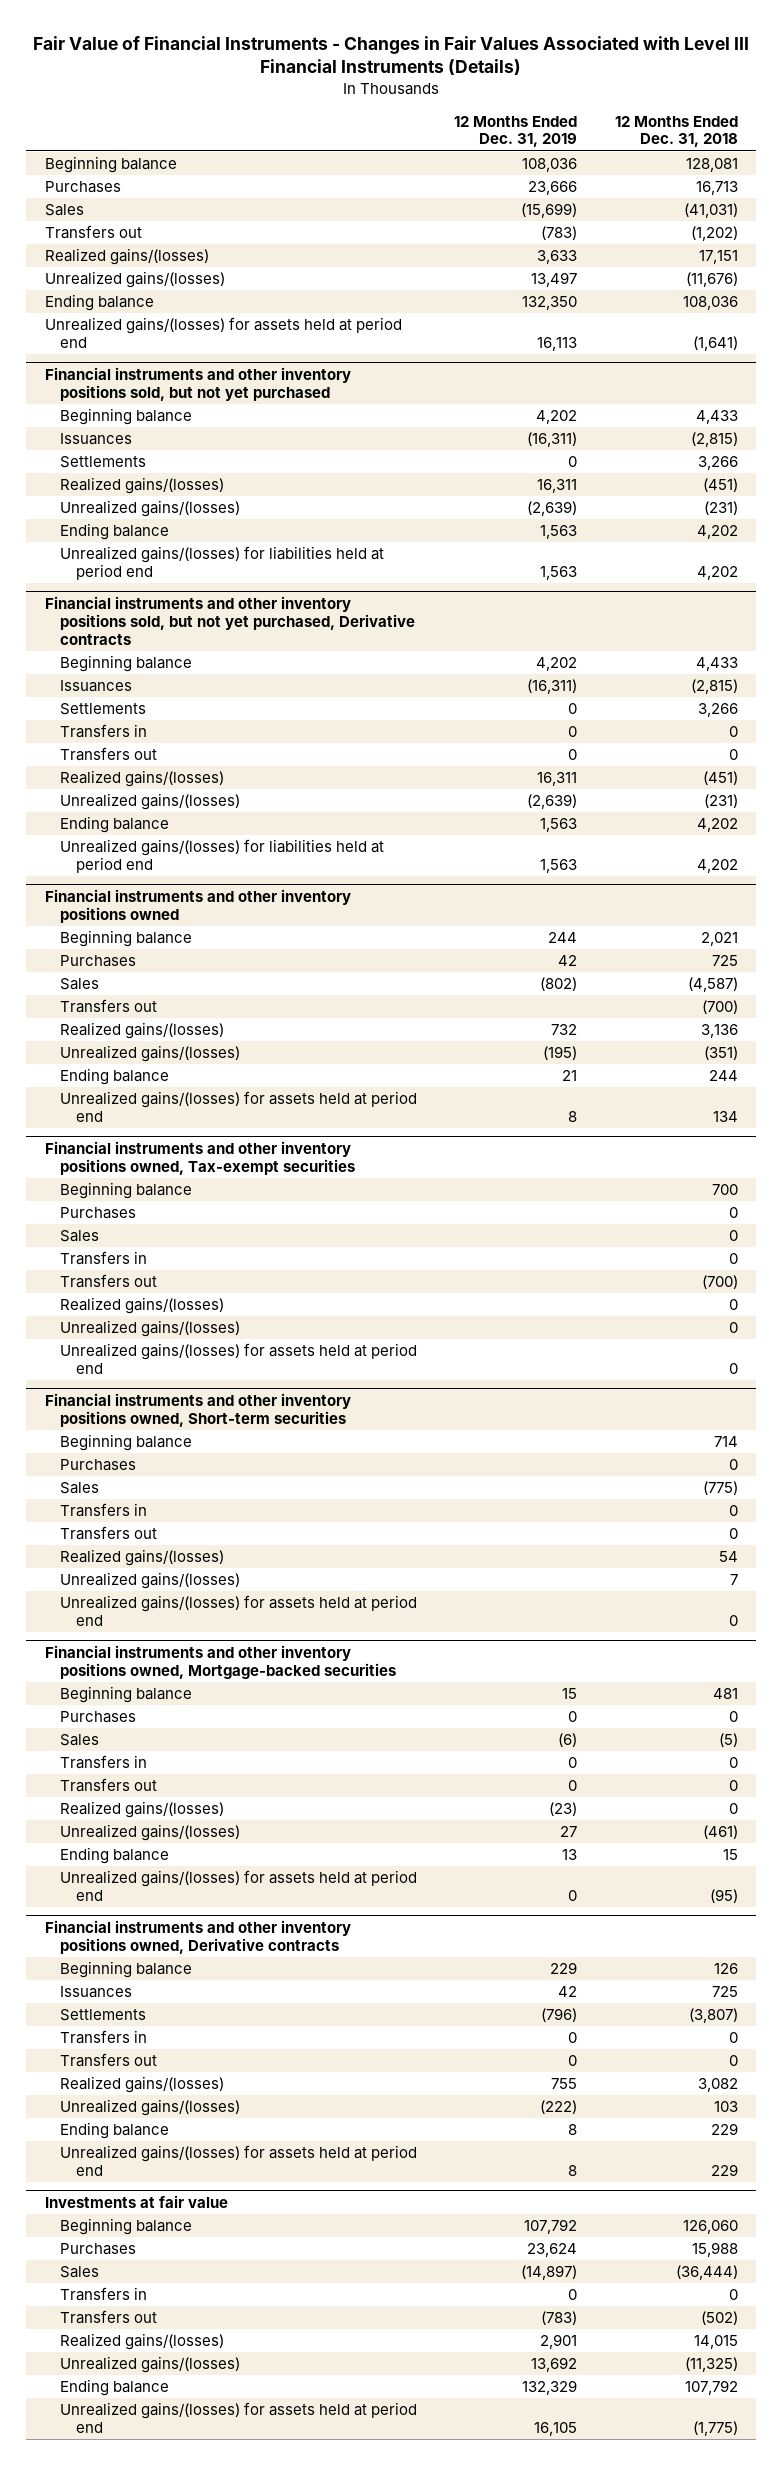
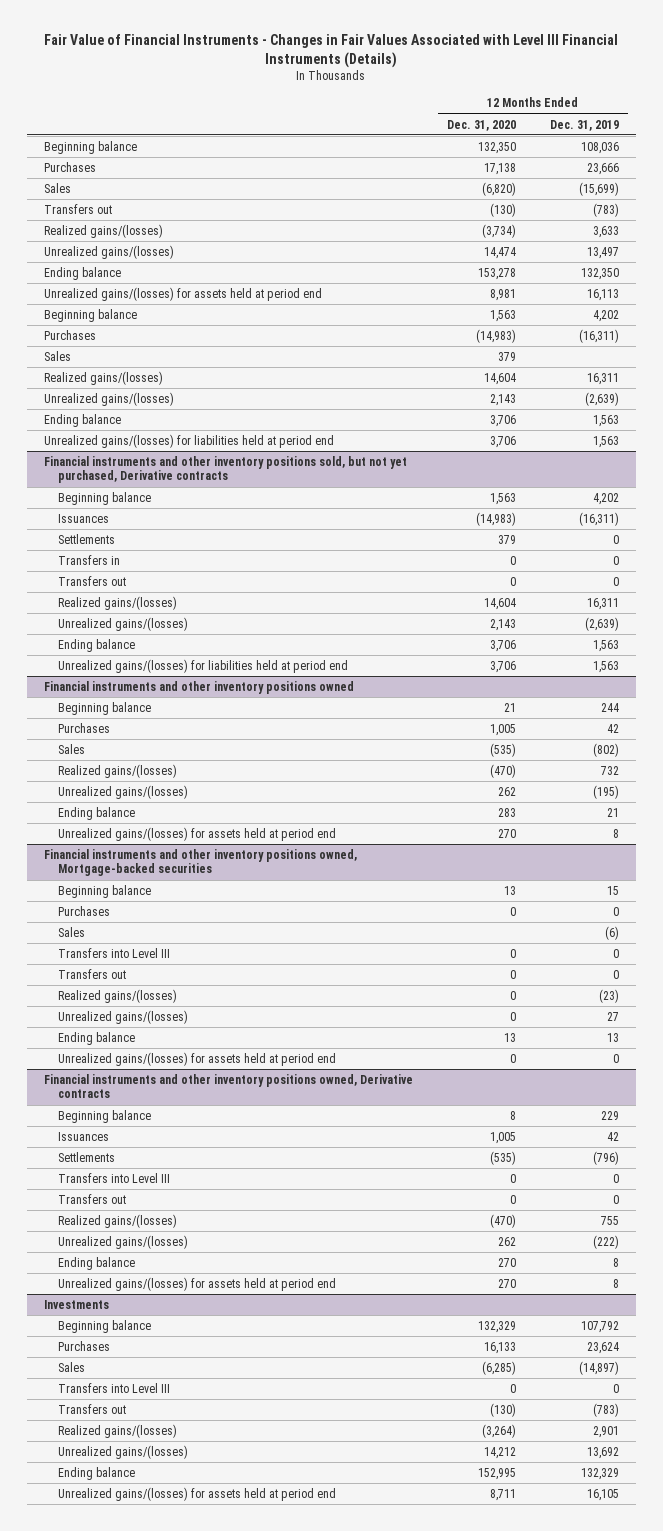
- | 12 Months Ended Dec. 31, 2019 | 12 Months Ended Dec. 31, 2018
+ | 12 Months Ended Dec. 31, 2020 | 12 Months Ended Dec. 31, 2019
- Financial instruments and other inventory positions sold, but not yet purchased
- Issuances | (16,311) | (2,815)
- Settlements | 0 | 3,266
+ Purchases | (14,983) | (16,311)
+ Sales | 379 |
@ Financial instruments and other inventory positions owned
- Transfers out | | (700)
- Financial instruments and other inventory positions owned, Tax-exempt securities
- Beginning balance | | 700
- Purchases | | 0
- Sales | | 0
- Transfers in | | 0
- Transfers out | | (700)
- Realized gains/(losses) | | 0
- Unrealized gains/(losses) | | 0
- Unrealized gains/(losses) for assets held at period end | | 0
- Financial instruments and other inventory positions owned, Short-term securities
- Beginning balance | | 714
- Purchases | | 0
- Sales | | (775)
- Transfers in | | 0
- Transfers out | | 0
- Realized gains/(losses) | | 54
- Unrealized gains/(losses) | | 7
- Unrealized gains/(losses) for assets held at period end | | 0
@ Financial instruments and other inventory positions owned, Mortgage-backed securities
- Transfers in | 0 | 0
+ Transfers into Level III | 0 | 0
@ Financial instruments and other inventory positions owned, Derivative contracts
- Transfers in | 0 | 0
+ Transfers into Level III | 0 | 0
- Investments at fair value
+ Investments
- Transfers in | 0 | 0
+ Transfers into Level III | 0 | 0

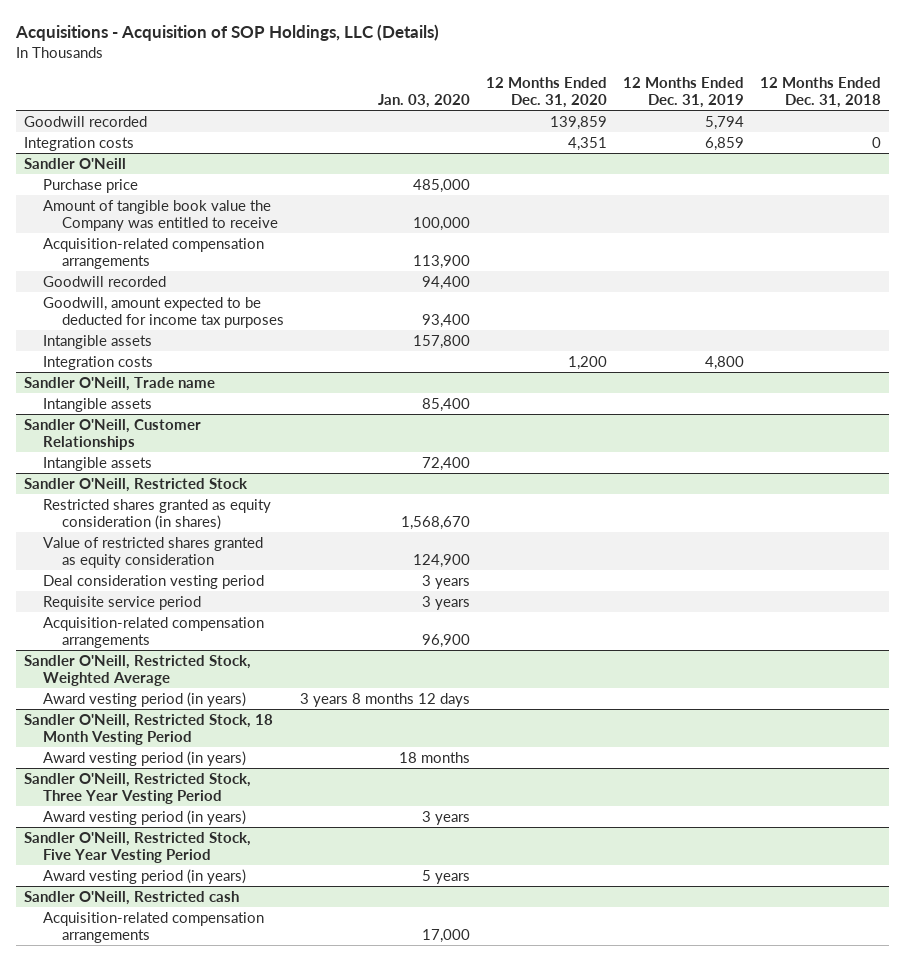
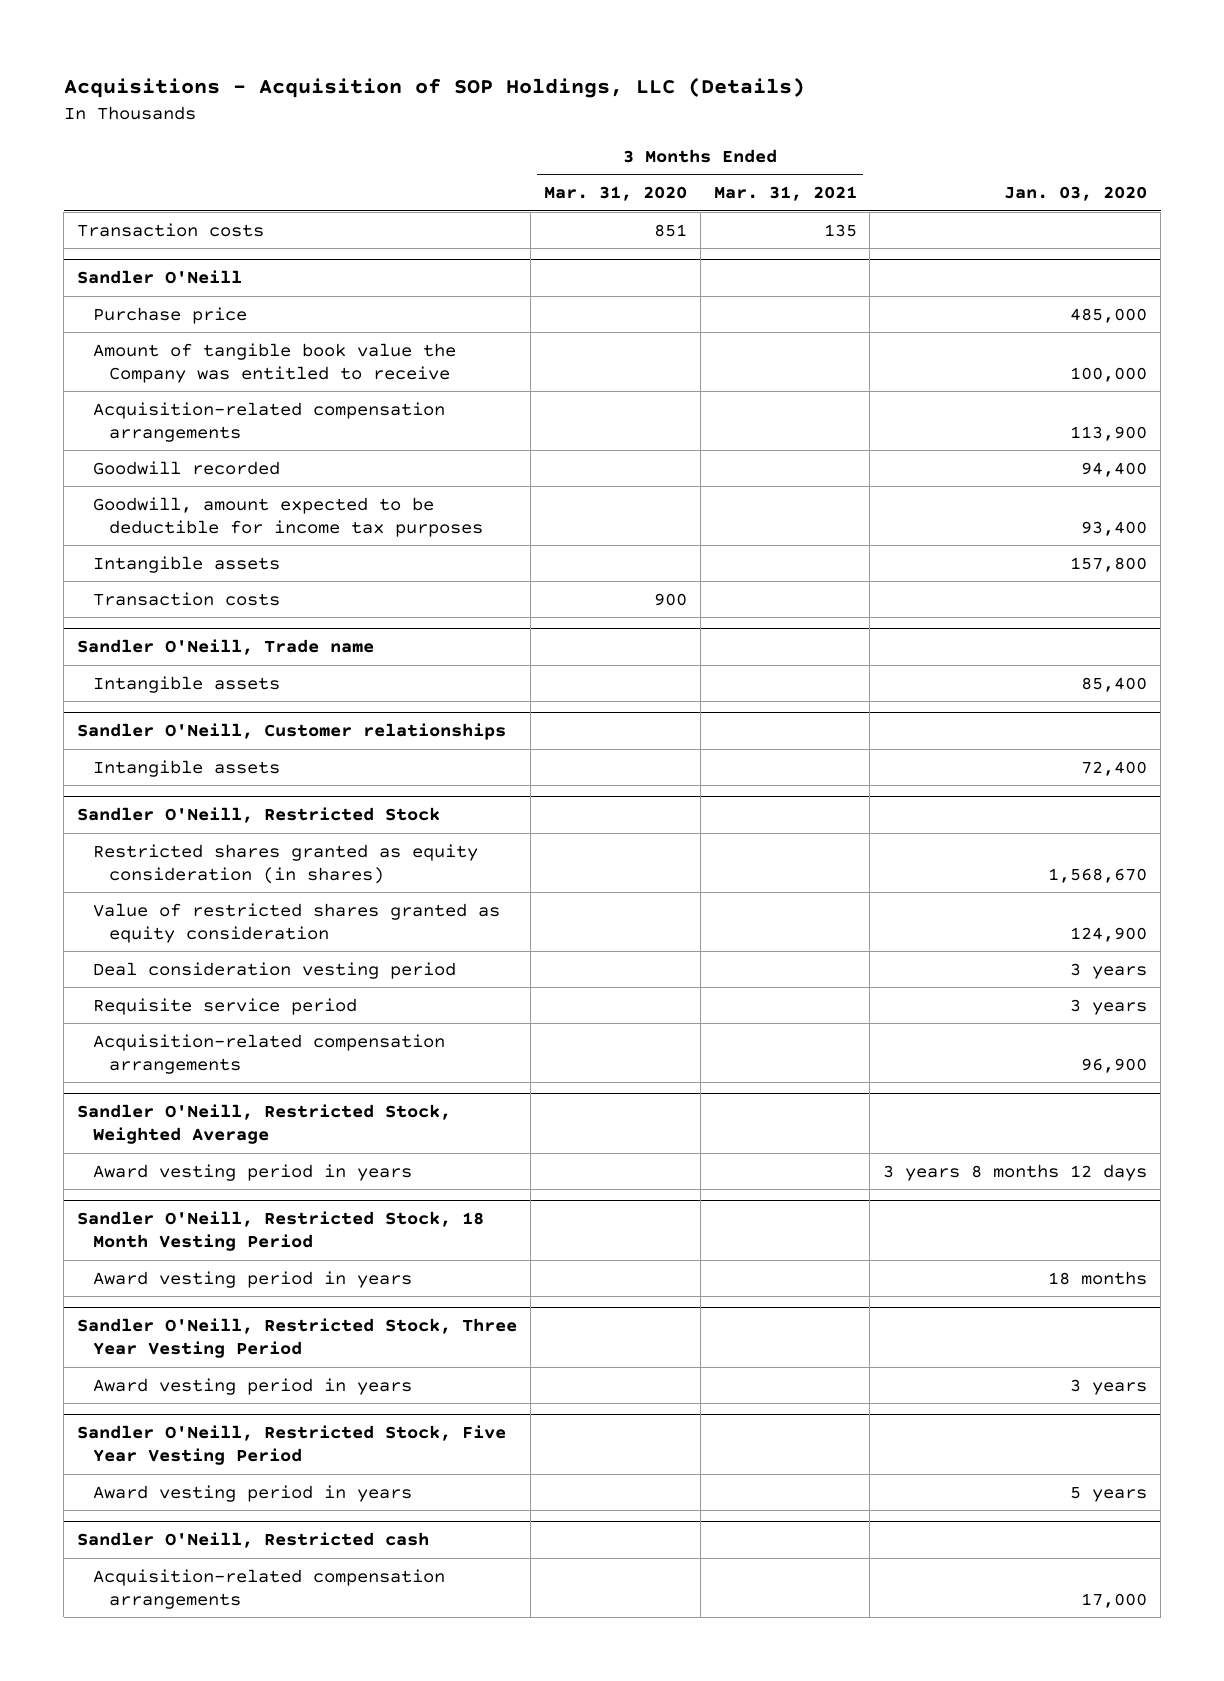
- | Jan. 03, 2020 | 12 Months Ended Dec. 31, 2020 | 12 Months Ended Dec. 31, 2019 | 12 Months Ended Dec. 31, 2018
+ | 3 Months Ended Mar. 31, 2020 | 3 Months Ended Mar. 31, 2021 | Jan. 03, 2020
- Goodwill recorded | | 139,859 | 5,794 |
- Integration costs | | 4,351 | 6,859 | 0
+ Transaction costs | 851 | 135 |
@ Sandler O'Neill
- Goodwill, amount expected to be deducted for income tax purposes | 93,400 | | |
+ Goodwill, amount expected to be deductible for income tax purposes | | | 93,400
- Integration costs | | 1,200 | 4,800 |
+ Transaction costs | 900 | |
- Sandler O'Neill, Customer Relationships
+ Sandler O'Neill, Customer relationships
@ Sandler O'Neill, Restricted Stock, Weighted Average
- Award vesting period (in years) | 3 years 8 months 12 days | | |
+ Award vesting period in years | | | 3 years 8 months 12 days
@ Sandler O'Neill, Restricted Stock, 18 Month Vesting Period
- Award vesting period (in years) | 18 months | | |
+ Award vesting period in years | | | 18 months
@ Sandler O'Neill, Restricted Stock, Three Year Vesting Period
- Award vesting period (in years) | 3 years | | |
+ Award vesting period in years | | | 3 years
@ Sandler O'Neill, Restricted Stock, Five Year Vesting Period
- Award vesting period (in years) | 5 years | | |
+ Award vesting period in years | | | 5 years

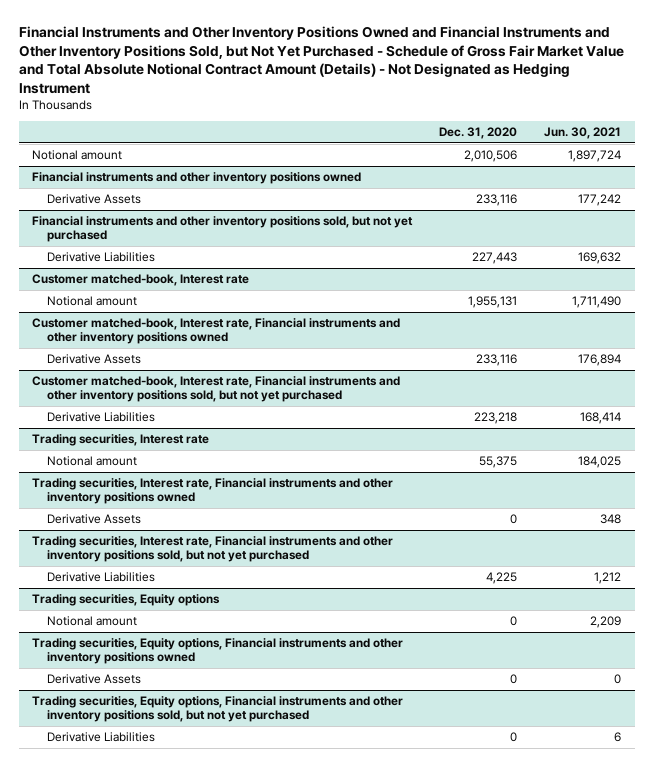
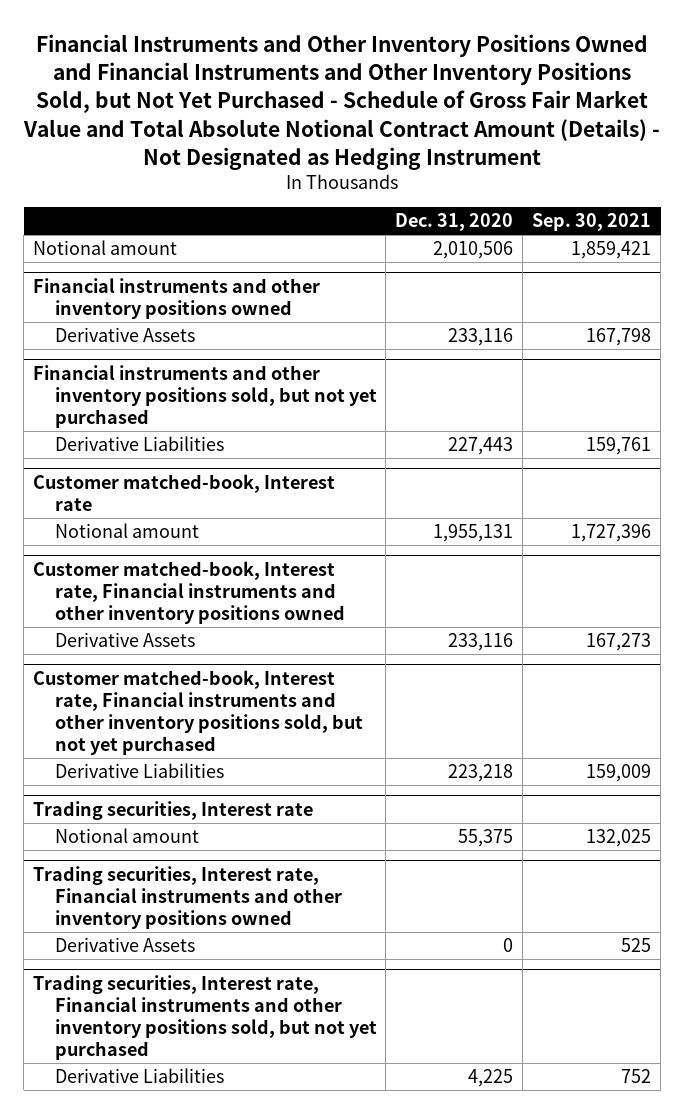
- | Dec. 31, 2020 | Jun. 30, 2021
+ | Dec. 31, 2020 | Sep. 30, 2021
- Trading securities, Equity options
- Notional amount | 0 | 2,209
- Trading securities, Equity options, Financial instruments and other inventory positions owned
- Derivative Assets | 0 | 0
- Trading securities, Equity options, Financial instruments and other inventory positions sold, but not yet purchased
- Derivative Liabilities | 0 | 6

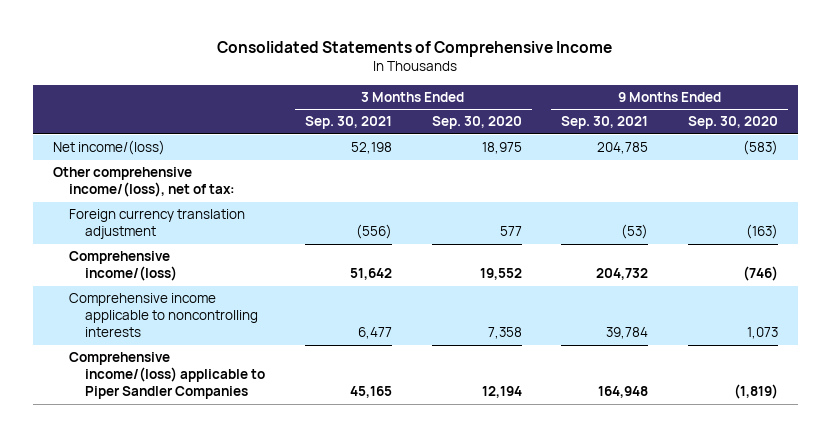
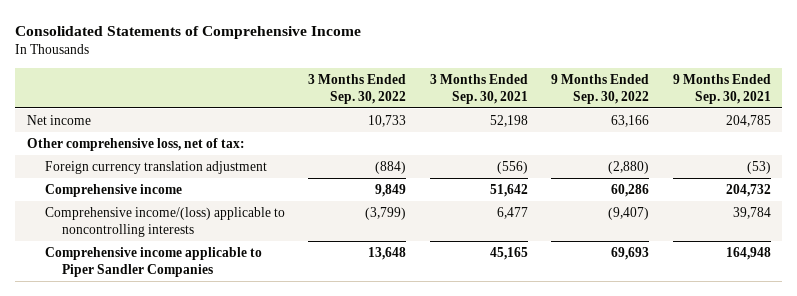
- | 3 Months Ended Sep. 30, 2021 | 3 Months Ended Sep. 30, 2020 | 9 Months Ended Sep. 30, 2021 | 9 Months Ended Sep. 30, 2020
+ | 3 Months Ended Sep. 30, 2022 | 3 Months Ended Sep. 30, 2021 | 9 Months Ended Sep. 30, 2022 | 9 Months Ended Sep. 30, 2021
- Net income/(loss) | 52,198 | 18,975 | 204,785 | (583)
- Other comprehensive income/(loss), net of tax:
+ Net income | 10,733 | 52,198 | 63,166 | 204,785
+ Other comprehensive loss, net of tax:
- Comprehensive income/(loss) | 51,642 | 19,552 | 204,732 | (746)
- Comprehensive income applicable to noncontrolling interests | 6,477 | 7,358 | 39,784 | 1,073
- Comprehensive income/(loss) applicable to Piper Sandler Companies | 45,165 | 12,194 | 164,948 | (1,819)
+ Comprehensive income | 9,849 | 51,642 | 60,286 | 204,732
+ Comprehensive income/(loss) applicable to noncontrolling interests | (3,799) | 6,477 | (9,407) | 39,784
+ Comprehensive income applicable to Piper Sandler Companies | 13,648 | 45,165 | 69,693 | 164,948

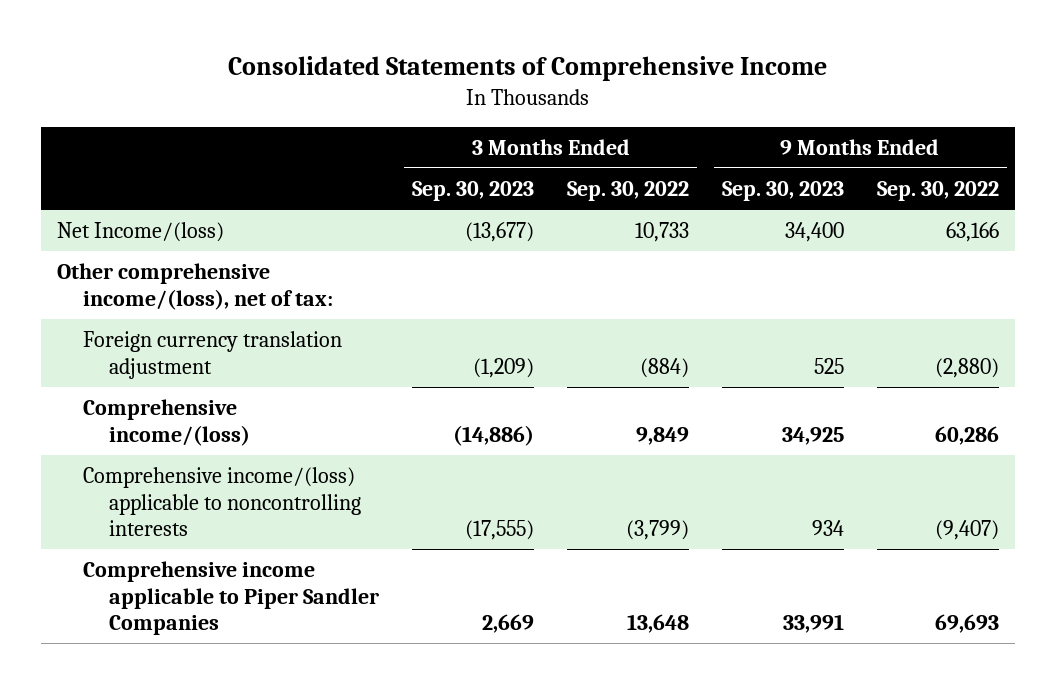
- | 3 Months Ended Sep. 30, 2022 | 3 Months Ended Sep. 30, 2021 | 9 Months Ended Sep. 30, 2022 | 9 Months Ended Sep. 30, 2021
+ | 3 Months Ended Sep. 30, 2023 | 3 Months Ended Sep. 30, 2022 | 9 Months Ended Sep. 30, 2023 | 9 Months Ended Sep. 30, 2022
- Net income | 10,733 | 52,198 | 63,166 | 204,785
- Other comprehensive loss, net of tax:
+ Net Income/(loss) | (13,677) | 10,733 | 34,400 | 63,166
+ Other comprehensive income/(loss), net of tax:
- Comprehensive income | 9,849 | 51,642 | 60,286 | 204,732
+ Comprehensive income/(loss) | (14,886) | 9,849 | 34,925 | 60,286

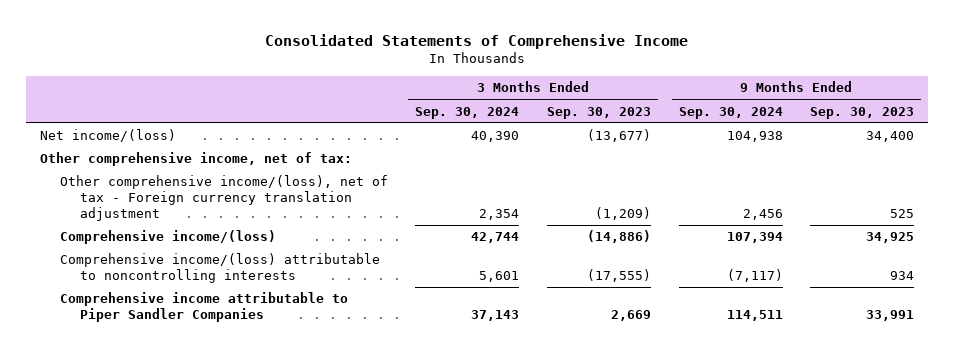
- | 3 Months Ended Sep. 30, 2023 | 3 Months Ended Sep. 30, 2022 | 9 Months Ended Sep. 30, 2023 | 9 Months Ended Sep. 30, 2022
+ | 3 Months Ended Sep. 30, 2024 | 3 Months Ended Sep. 30, 2023 | 9 Months Ended Sep. 30, 2024 | 9 Months Ended Sep. 30, 2023
- Net Income/(loss) | (13,677) | 10,733 | 34,400 | 63,166
- Other comprehensive income/(loss), net of tax:
- Foreign currency translation adjustment | (1,209) | (884) | 525 | (2,880)
+ Net income/(loss) | 40,390 | (13,677) | 104,938 | 34,400
+ Other comprehensive income, net of tax:
+ Other comprehensive income/(loss), net of tax - Foreign currency translation adjustment | 2,354 | (1,209) | 2,456 | 525
- Comprehensive income/(loss) applicable to noncontrolling interests | (17,555) | (3,799) | 934 | (9,407)
- Comprehensive income applicable to Piper Sandler Companies | 2,669 | 13,648 | 33,991 | 69,693
+ Comprehensive income/(loss) attributable to noncontrolling interests | 5,601 | (17,555) | (7,117) | 934
+ Comprehensive income attributable to Piper Sandler Companies | 37,143 | 2,669 | 114,511 | 33,991

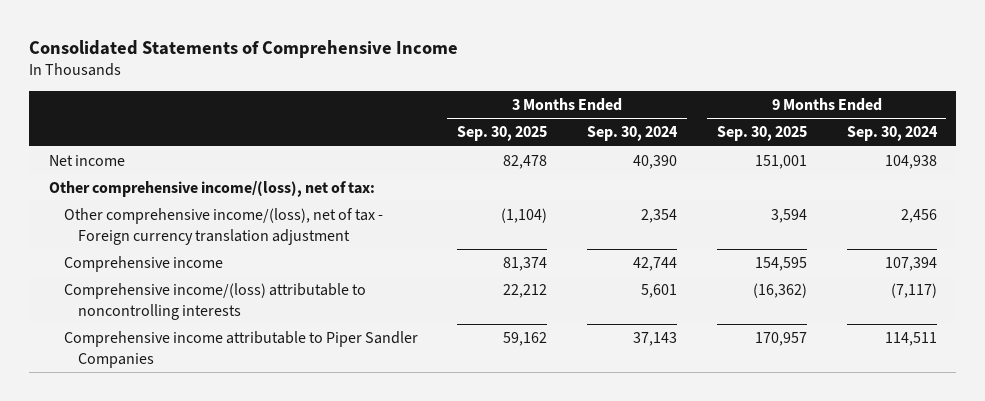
- | 3 Months Ended Sep. 30, 2024 | 3 Months Ended Sep. 30, 2023 | 9 Months Ended Sep. 30, 2024 | 9 Months Ended Sep. 30, 2023
+ | 3 Months Ended Sep. 30, 2025 | 3 Months Ended Sep. 30, 2024 | 9 Months Ended Sep. 30, 2025 | 9 Months Ended Sep. 30, 2024
- Net income/(loss) | 40,390 | (13,677) | 104,938 | 34,400
- Other comprehensive income, net of tax:
+ Net income | 82,478 | 40,390 | 151,001 | 104,938
+ Other comprehensive income/(loss), net of tax:
- Comprehensive income/(loss) | 42,744 | (14,886) | 107,394 | 34,925
+ Comprehensive income | 81,374 | 42,744 | 154,595 | 107,394

